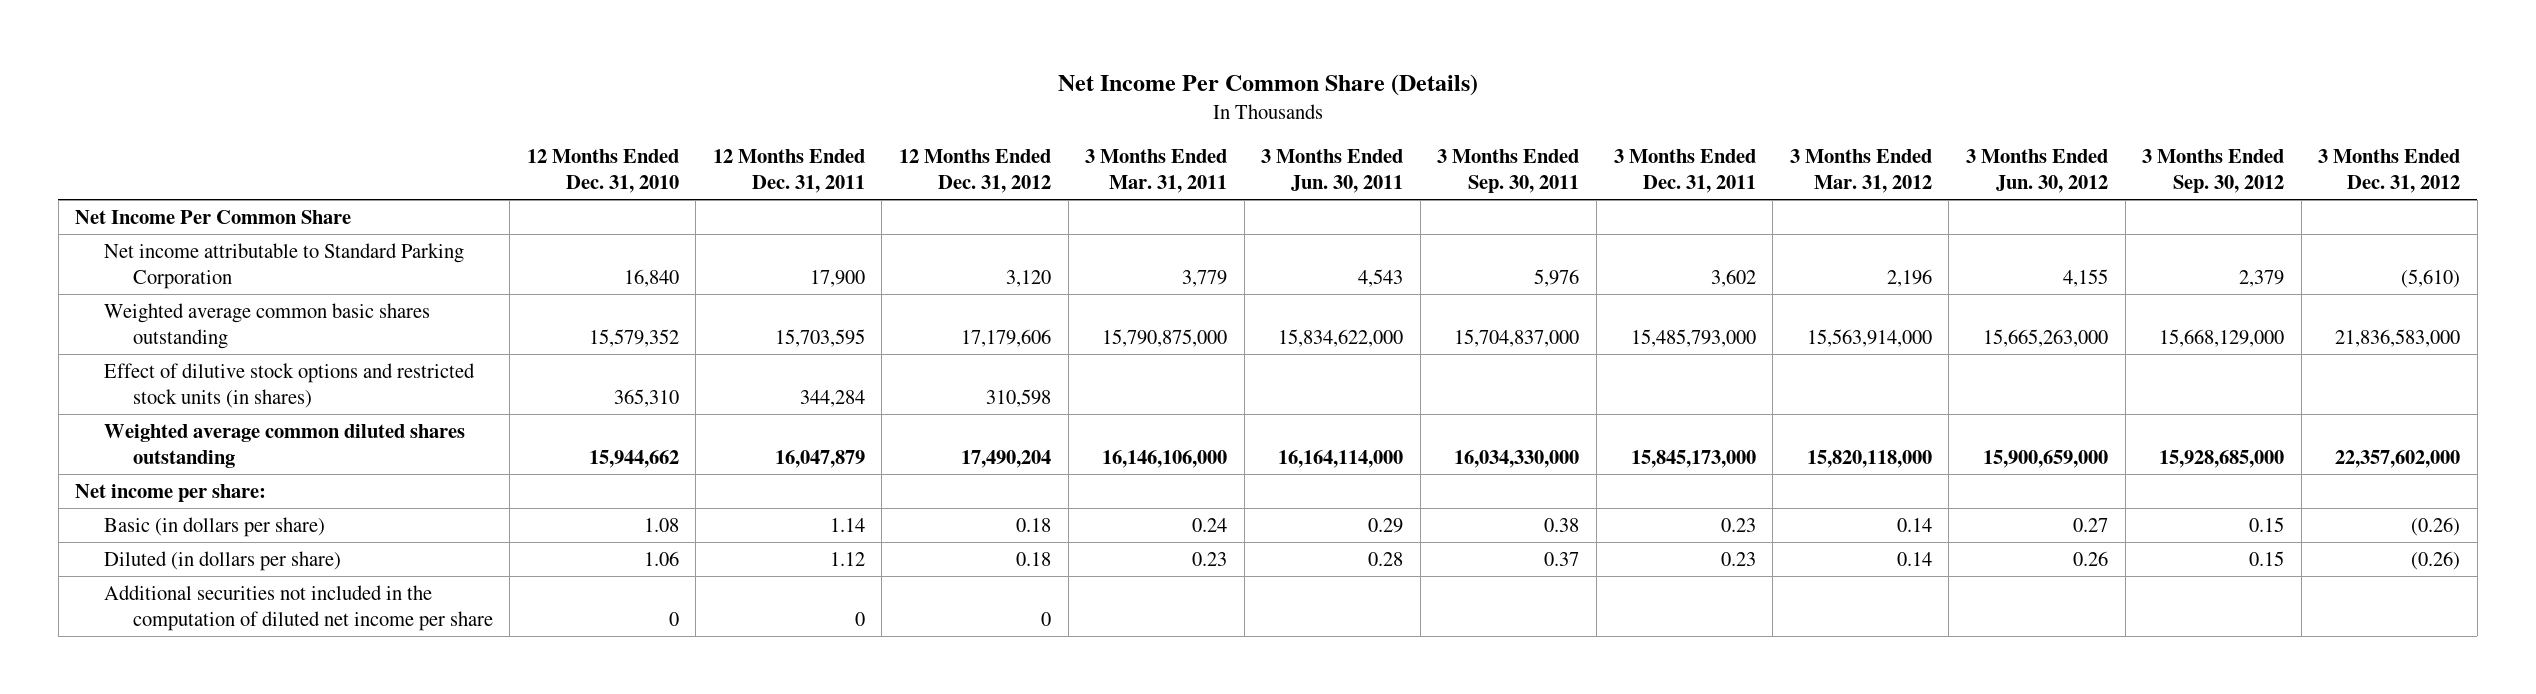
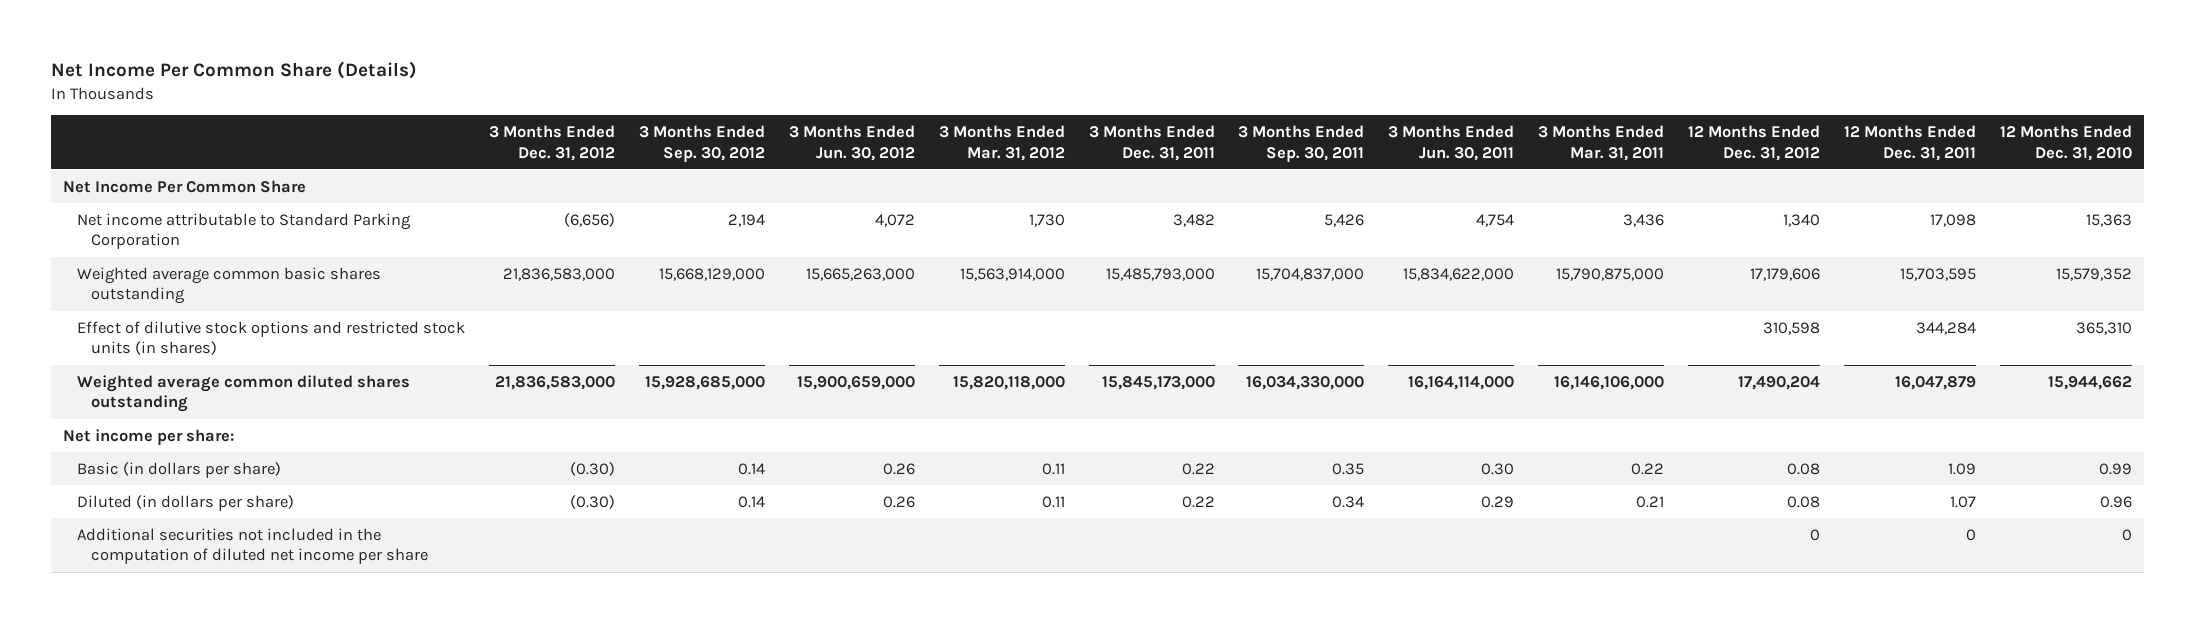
- | 12 Months Ended Dec. 31, 2010 | 12 Months Ended Dec. 31, 2011 | 12 Months Ended Dec. 31, 2012 | 3 Months Ended Mar. 31, 2011 | 3 Months Ended Jun. 30, 2011 | 3 Months Ended Sep. 30, 2011 | 3 Months Ended Dec. 31, 2011 | 3 Months Ended Mar. 31, 2012 | 3 Months Ended Jun. 30, 2012 | 3 Months Ended Sep. 30, 2012 | 3 Months Ended Dec. 31, 2012
+ | 3 Months Ended Dec. 31, 2012 | 3 Months Ended Sep. 30, 2012 | 3 Months Ended Jun. 30, 2012 | 3 Months Ended Mar. 31, 2012 | 3 Months Ended Dec. 31, 2011 | 3 Months Ended Sep. 30, 2011 | 3 Months Ended Jun. 30, 2011 | 3 Months Ended Mar. 31, 2011 | 12 Months Ended Dec. 31, 2012 | 12 Months Ended Dec. 31, 2011 | 12 Months Ended Dec. 31, 2010
- Net income attributable to Standard Parking Corporation | 16,840 | 17,900 | 3,120 | 3,779 | 4,543 | 5,976 | 3,602 | 2,196 | 4,155 | 2,379 | (5,610)
+ Net income attributable to Standard Parking Corporation | (6,656) | 2,194 | 4,072 | 1,730 | 3,482 | 5,426 | 4,754 | 3,436 | 1,340 | 17,098 | 15,363
- Weighted average common diluted shares outstanding | 15,944,662 | 16,047,879 | 17,490,204 | 16,146,106,000 | 16,164,114,000 | 16,034,330,000 | 15,845,173,000 | 15,820,118,000 | 15,900,659,000 | 15,928,685,000 | 22,357,602,000
+ Weighted average common diluted shares outstanding | 21,836,583,000 | 15,928,685,000 | 15,900,659,000 | 15,820,118,000 | 15,845,173,000 | 16,034,330,000 | 16,164,114,000 | 16,146,106,000 | 17,490,204 | 16,047,879 | 15,944,662
- Basic (in dollars per share) | 1.08 | 1.14 | 0.18 | 0.24 | 0.29 | 0.38 | 0.23 | 0.14 | 0.27 | 0.15 | (0.26)
- Diluted (in dollars per share) | 1.06 | 1.12 | 0.18 | 0.23 | 0.28 | 0.37 | 0.23 | 0.14 | 0.26 | 0.15 | (0.26)
+ Basic (in dollars per share) | (0.30) | 0.14 | 0.26 | 0.11 | 0.22 | 0.35 | 0.30 | 0.22 | 0.08 | 1.09 | 0.99
+ Diluted (in dollars per share) | (0.30) | 0.14 | 0.26 | 0.11 | 0.22 | 0.34 | 0.29 | 0.21 | 0.08 | 1.07 | 0.96

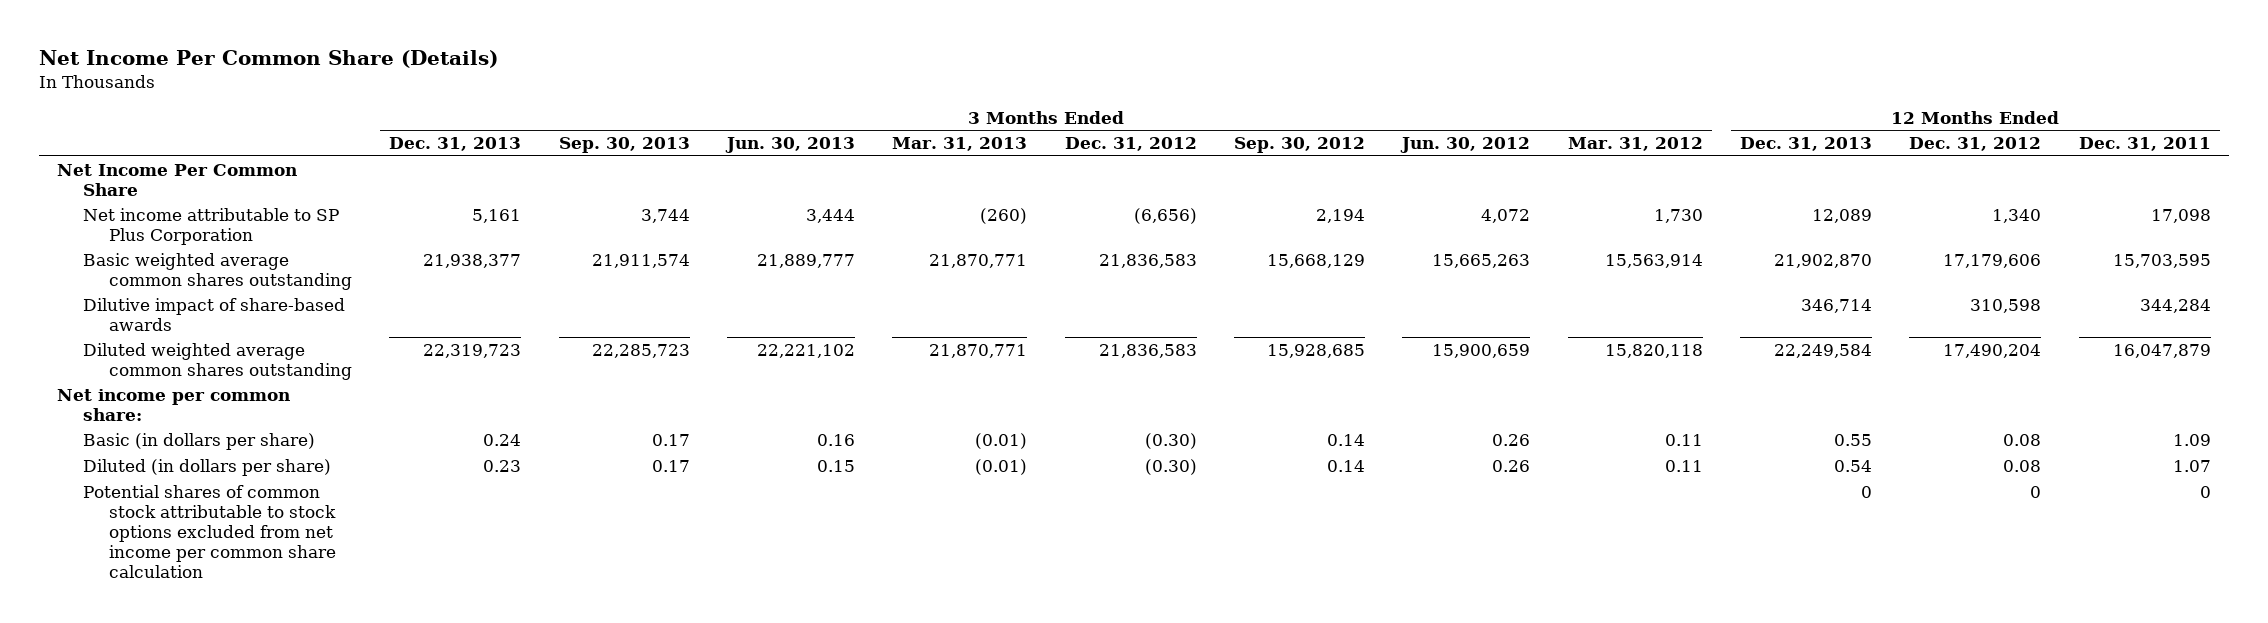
- | 3 Months Ended Dec. 31, 2012 | 3 Months Ended Sep. 30, 2012 | 3 Months Ended Jun. 30, 2012 | 3 Months Ended Mar. 31, 2012 | 3 Months Ended Dec. 31, 2011 | 3 Months Ended Sep. 30, 2011 | 3 Months Ended Jun. 30, 2011 | 3 Months Ended Mar. 31, 2011 | 12 Months Ended Dec. 31, 2012 | 12 Months Ended Dec. 31, 2011 | 12 Months Ended Dec. 31, 2010
+ | 3 Months Ended Dec. 31, 2013 | 3 Months Ended Sep. 30, 2013 | 3 Months Ended Jun. 30, 2013 | 3 Months Ended Mar. 31, 2013 | 3 Months Ended Dec. 31, 2012 | 3 Months Ended Sep. 30, 2012 | 3 Months Ended Jun. 30, 2012 | 3 Months Ended Mar. 31, 2012 | 12 Months Ended Dec. 31, 2013 | 12 Months Ended Dec. 31, 2012 | 12 Months Ended Dec. 31, 2011
- Net income attributable to Standard Parking Corporation | (6,656) | 2,194 | 4,072 | 1,730 | 3,482 | 5,426 | 4,754 | 3,436 | 1,340 | 17,098 | 15,363
- Weighted average common basic shares outstanding | 21,836,583,000 | 15,668,129,000 | 15,665,263,000 | 15,563,914,000 | 15,485,793,000 | 15,704,837,000 | 15,834,622,000 | 15,790,875,000 | 17,179,606 | 15,703,595 | 15,579,352
- Effect of dilutive stock options and restricted stock units (in shares) | | | | | | | | | 310,598 | 344,284 | 365,310
- Weighted average common diluted shares outstanding | 21,836,583,000 | 15,928,685,000 | 15,900,659,000 | 15,820,118,000 | 15,845,173,000 | 16,034,330,000 | 16,164,114,000 | 16,146,106,000 | 17,490,204 | 16,047,879 | 15,944,662
- Net income per share:
+ Net income attributable to SP Plus Corporation | 5,161 | 3,744 | 3,444 | (260) | (6,656) | 2,194 | 4,072 | 1,730 | 12,089 | 1,340 | 17,098
+ Basic weighted average common shares outstanding | 21,938,377 | 21,911,574 | 21,889,777 | 21,870,771 | 21,836,583 | 15,668,129 | 15,665,263 | 15,563,914 | 21,902,870 | 17,179,606 | 15,703,595
+ Dilutive impact of share-based awards | | | | | | | | | 346,714 | 310,598 | 344,284
+ Diluted weighted average common shares outstanding | 22,319,723 | 22,285,723 | 22,221,102 | 21,870,771 | 21,836,583 | 15,928,685 | 15,900,659 | 15,820,118 | 22,249,584 | 17,490,204 | 16,047,879
+ Net income per common share:
- Additional securities not included in the computation of diluted net income per share | | | | | | | | | 0 | 0 | 0
+ Potential shares of common stock attributable to stock options excluded from net income per common share calculation | | | | | | | | | 0 | 0 | 0

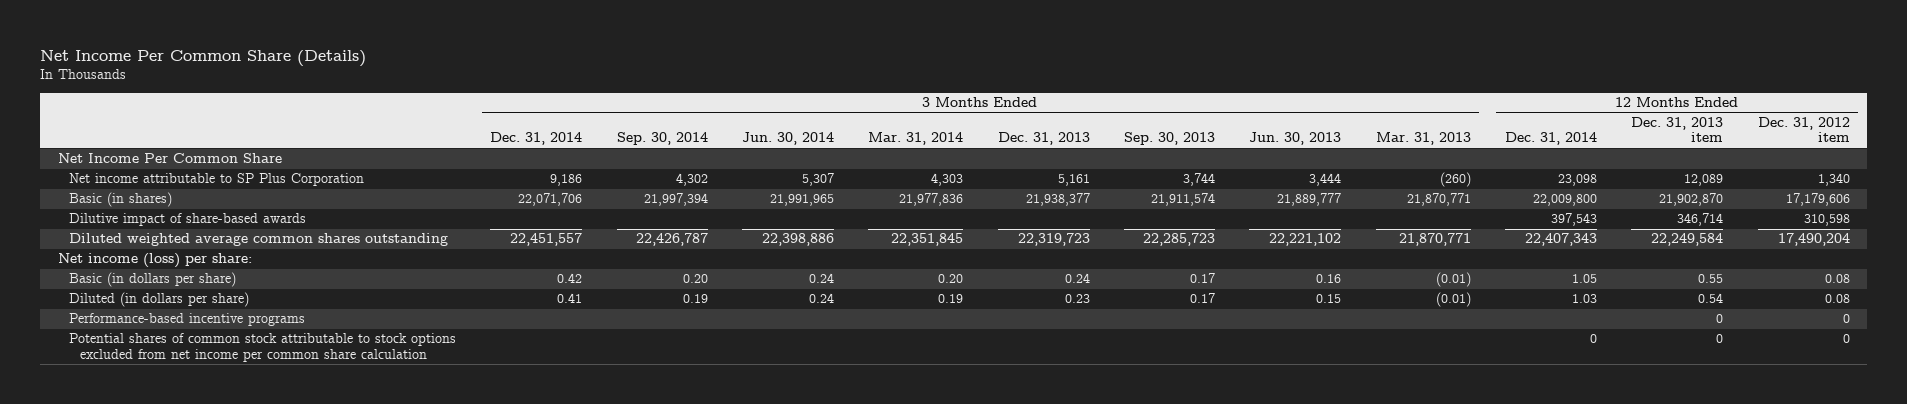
- | 3 Months Ended Dec. 31, 2013 | 3 Months Ended Sep. 30, 2013 | 3 Months Ended Jun. 30, 2013 | 3 Months Ended Mar. 31, 2013 | 3 Months Ended Dec. 31, 2012 | 3 Months Ended Sep. 30, 2012 | 3 Months Ended Jun. 30, 2012 | 3 Months Ended Mar. 31, 2012 | 12 Months Ended Dec. 31, 2013 | 12 Months Ended Dec. 31, 2012 | 12 Months Ended Dec. 31, 2011
+ | 3 Months Ended Dec. 31, 2014 | 3 Months Ended Sep. 30, 2014 | 3 Months Ended Jun. 30, 2014 | 3 Months Ended Mar. 31, 2014 | 3 Months Ended Dec. 31, 2013 | 3 Months Ended Sep. 30, 2013 | 3 Months Ended Jun. 30, 2013 | 3 Months Ended Mar. 31, 2013 | 12 Months Ended Dec. 31, 2014 | 12 Months Ended Dec. 31, 2013 item | 12 Months Ended Dec. 31, 2012 item
- Basic weighted average common shares outstanding | 21,938,377 | 21,911,574 | 21,889,777 | 21,870,771 | 21,836,583 | 15,668,129 | 15,665,263 | 15,563,914 | 21,902,870 | 17,179,606 | 15,703,595
+ Basic (in shares) | 22,071,706 | 21,997,394 | 21,991,965 | 21,977,836 | 21,938,377 | 21,911,574 | 21,889,777 | 21,870,771 | 22,009,800 | 21,902,870 | 17,179,606
- Net income per common share:
+ Net income (loss) per share:
+ Performance-based incentive programs | | | | | | | | | | 0 | 0

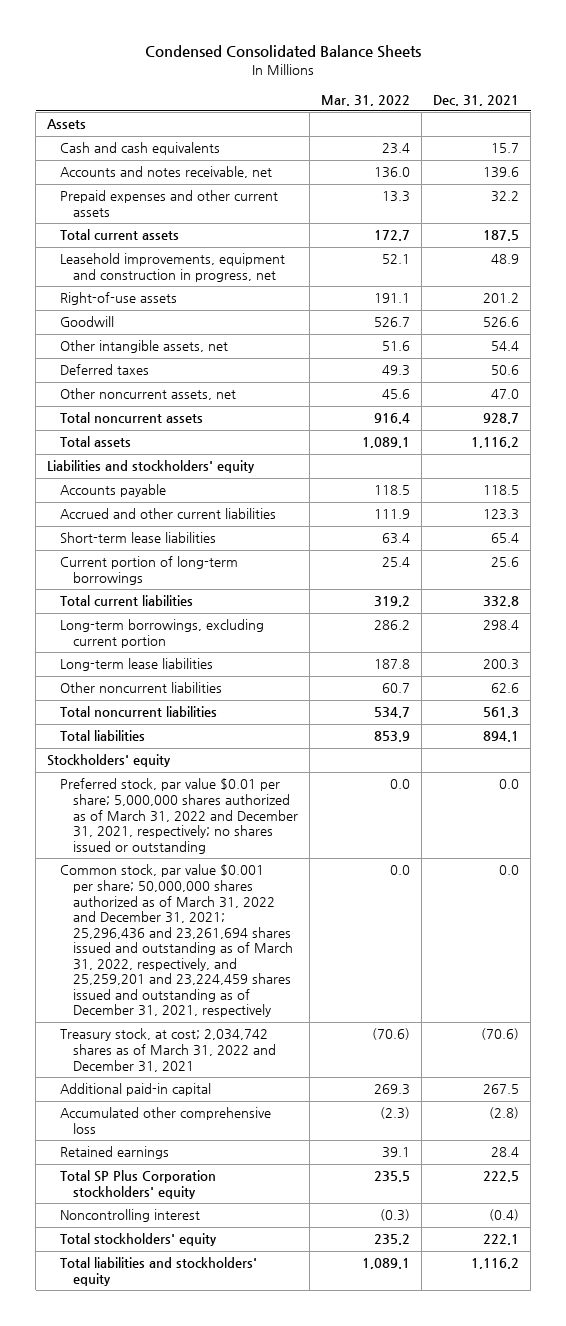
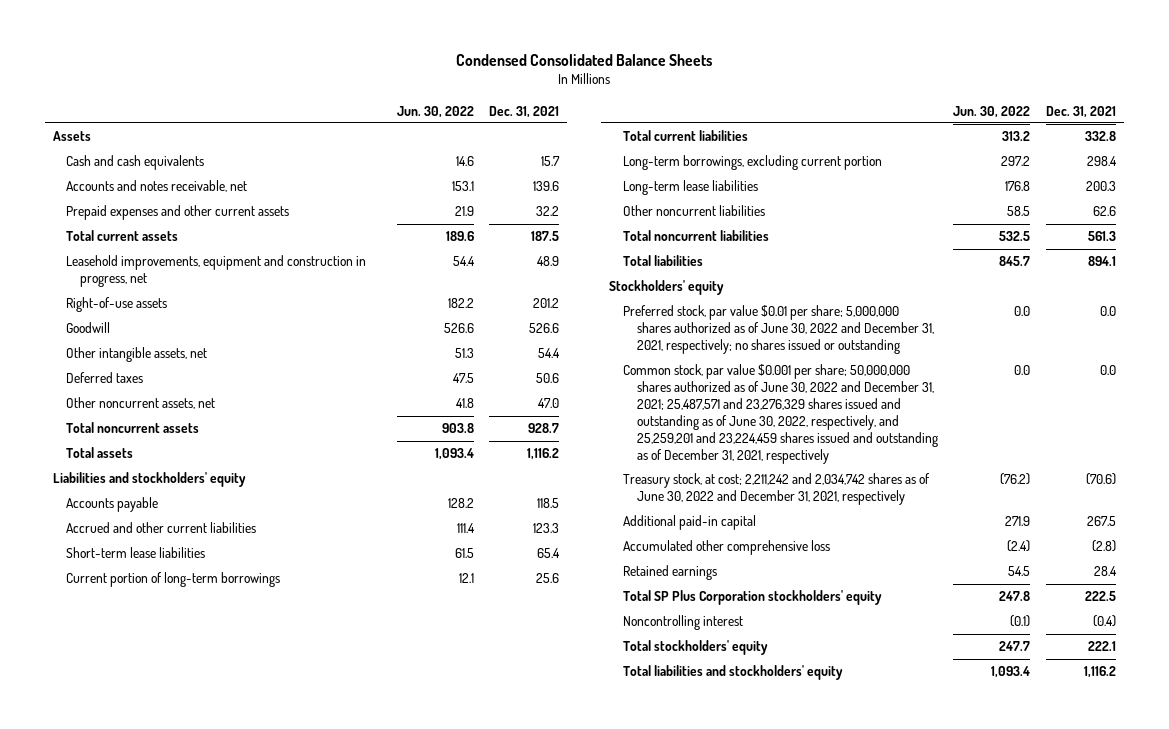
- | Mar. 31, 2022 | Dec. 31, 2021
+ | Jun. 30, 2022 | Dec. 31, 2021
- Preferred stock, par value $0.01 per share; 5,000,000 shares authorized as of March 31, 2022 and December 31, 2021, respectively; no shares issued or outstanding | 0.0 | 0.0
- Common stock, par value $0.001 per share; 50,000,000 shares authorized as of March 31, 2022 and December 31, 2021; 25,296,436 and 23,261,694 shares issued and outstanding as of March 31, 2022, respectively, and 25,259,201 and 23,224,459 shares issued and outstanding as of December 31, 2021, respectively | 0.0 | 0.0
- Treasury stock, at cost; 2,034,742 shares as of March 31, 2022 and December 31, 2021 | (70.6) | (70.6)
+ Preferred stock, par value $0.01 per share; 5,000,000 shares authorized as of June 30, 2022 and December 31, 2021, respectively; no shares issued or outstanding | 0.0 | 0.0
+ Common stock, par value $0.001 per share; 50,000,000 shares authorized as of June 30, 2022 and December 31, 2021; 25,487,571 and 23,276,329 shares issued and outstanding as of June 30, 2022, respectively, and 25,259,201 and 23,224,459 shares issued and outstanding as of December 31, 2021, respectively | 0.0 | 0.0
+ Treasury stock, at cost; 2,211,242 and 2,034,742 shares as of June 30, 2022 and December 31, 2021, respectively | (76.2) | (70.6)

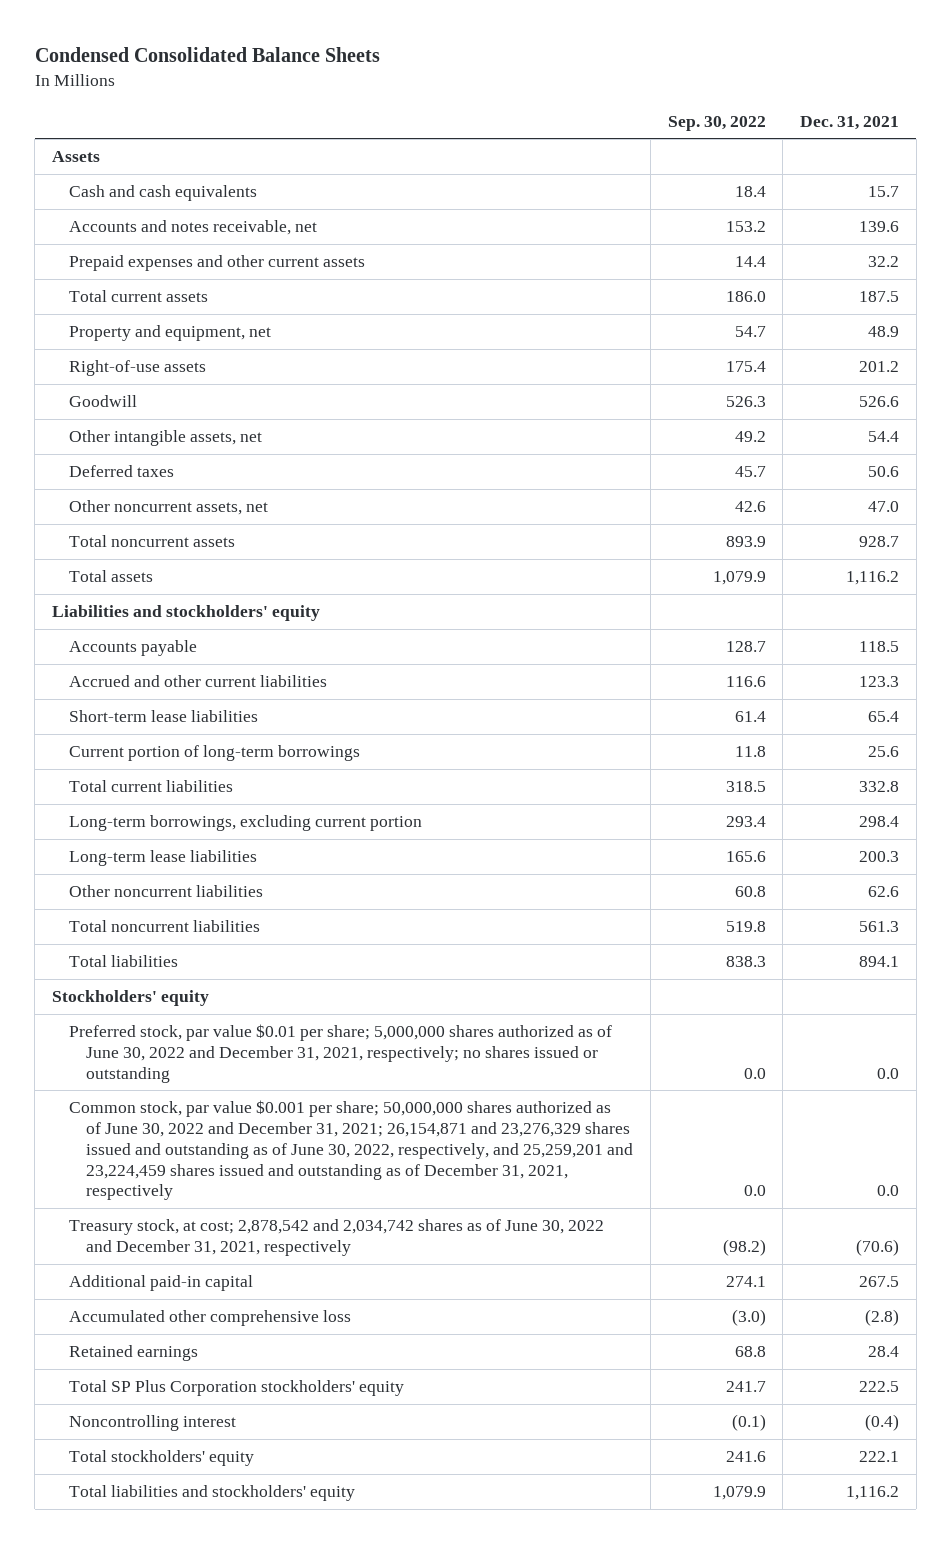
- | Jun. 30, 2022 | Dec. 31, 2021
+ | Sep. 30, 2022 | Dec. 31, 2021
- Leasehold improvements, equipment and construction in progress, net | 54.4 | 48.9
+ Property and equipment, net | 54.7 | 48.9
- Common stock, par value $0.001 per share; 50,000,000 shares authorized as of June 30, 2022 and December 31, 2021; 25,487,571 and 23,276,329 shares issued and outstanding as of June 30, 2022, respectively, and 25,259,201 and 23,224,459 shares issued and outstanding as of December 31, 2021, respectively | 0.0 | 0.0
- Treasury stock, at cost; 2,211,242 and 2,034,742 shares as of June 30, 2022 and December 31, 2021, respectively | (76.2) | (70.6)
+ Common stock, par value $0.001 per share; 50,000,000 shares authorized as of June 30, 2022 and December 31, 2021; 26,154,871 and 23,276,329 shares issued and outstanding as of June 30, 2022, respectively, and 25,259,201 and 23,224,459 shares issued and outstanding as of December 31, 2021, respectively | 0.0 | 0.0
+ Treasury stock, at cost; 2,878,542 and 2,034,742 shares as of June 30, 2022 and December 31, 2021, respectively | (98.2) | (70.6)

